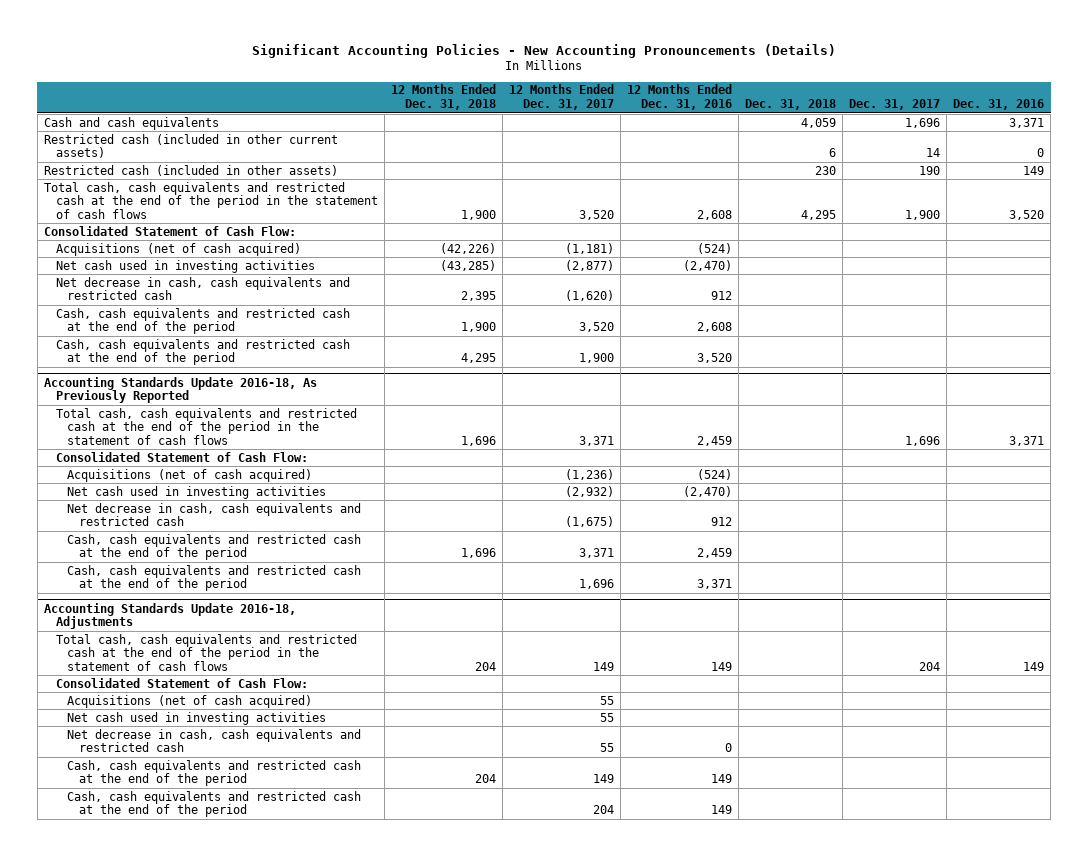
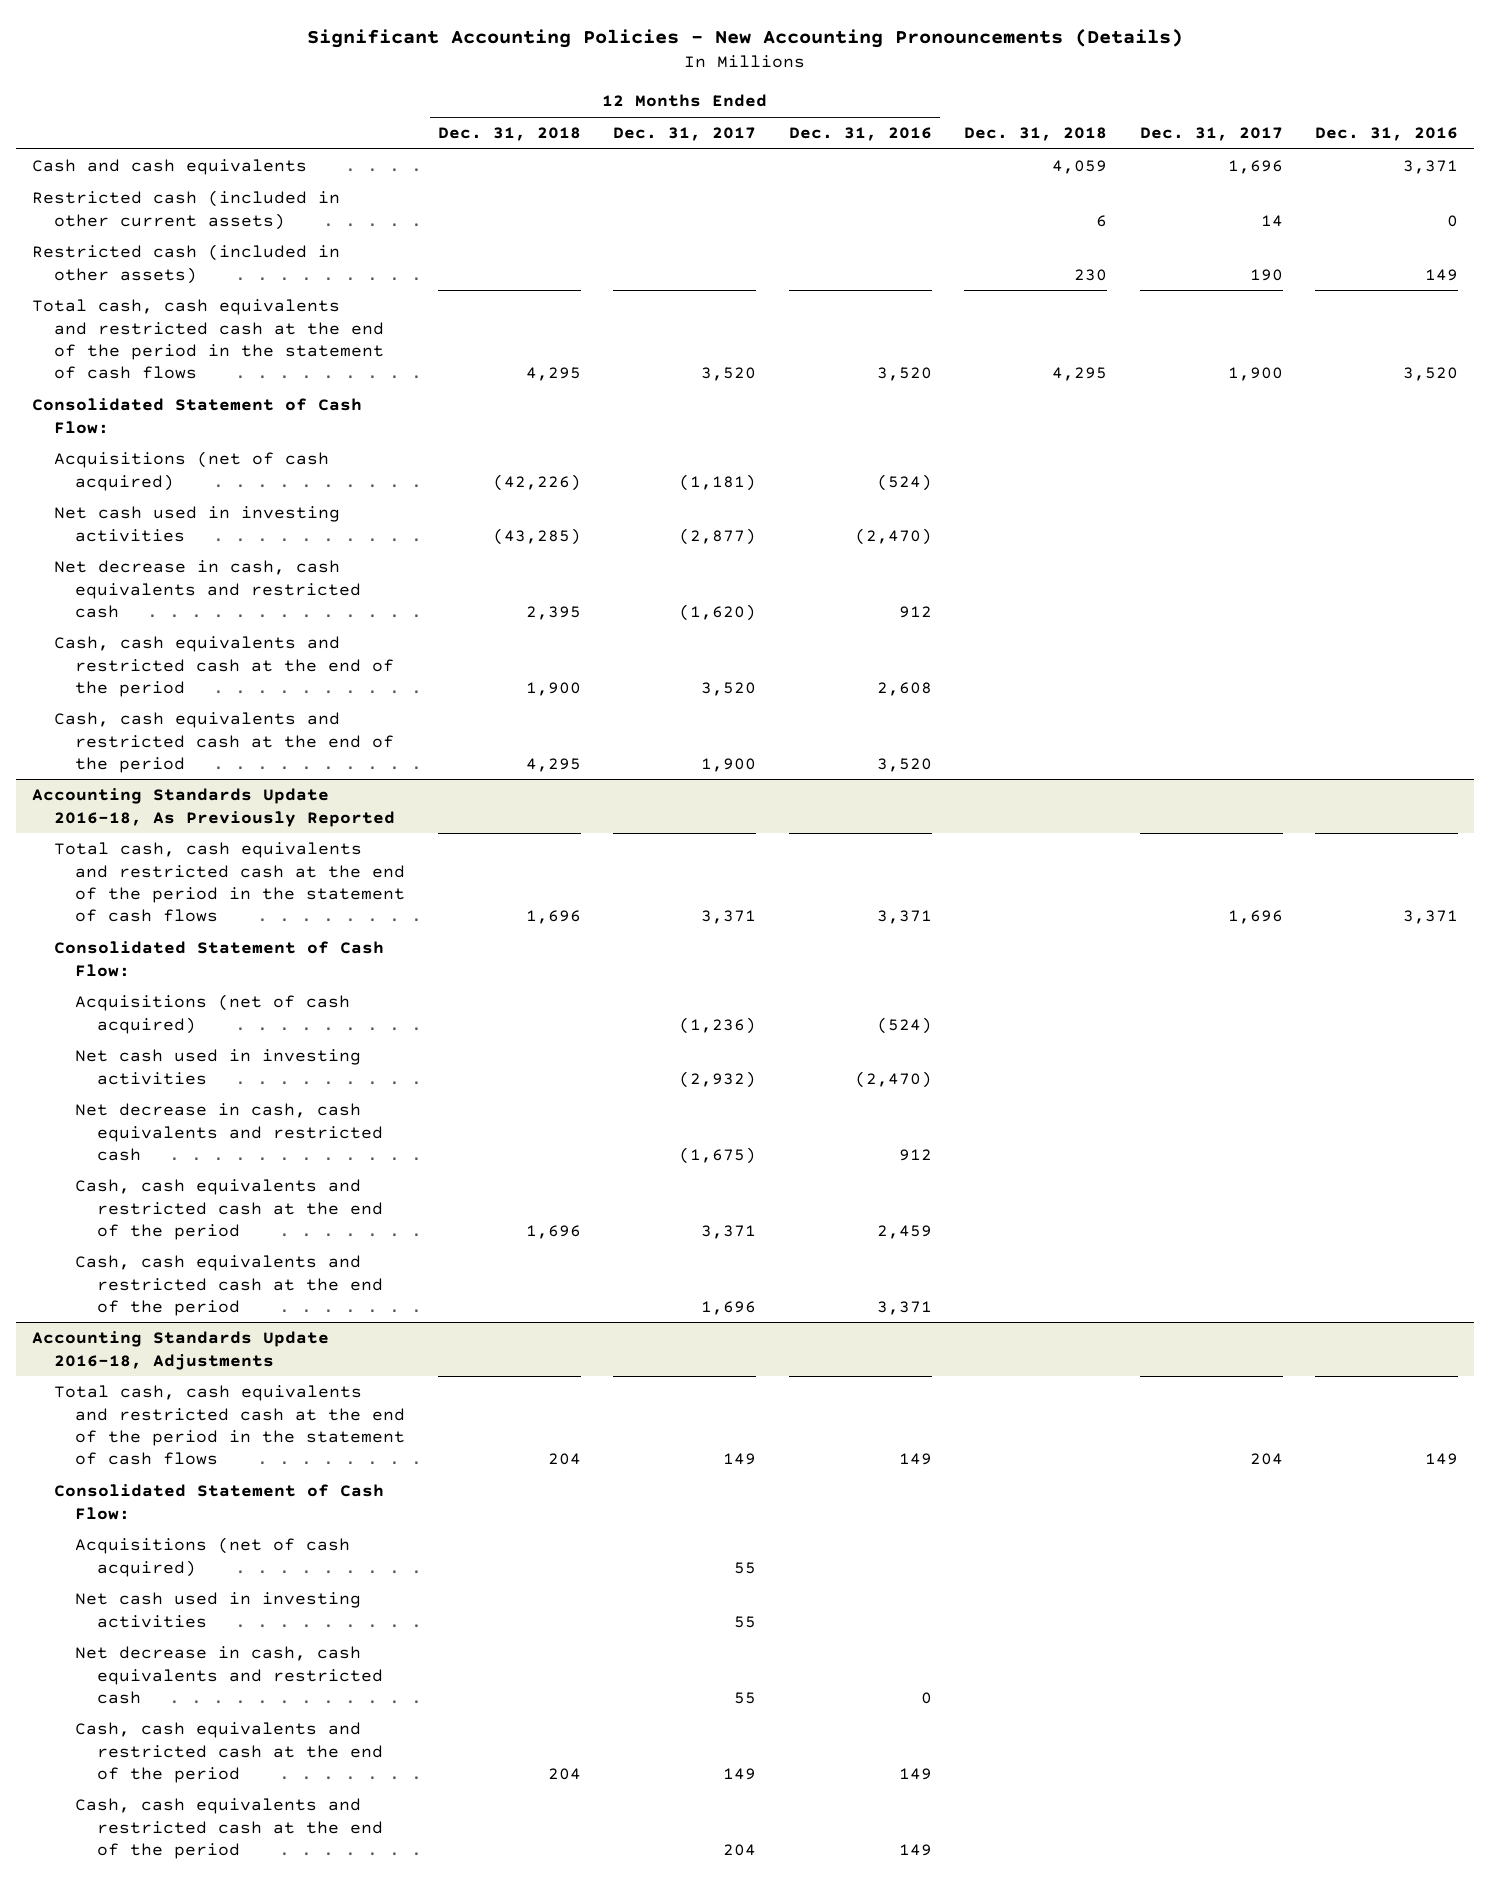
- Total cash, cash equivalents and restricted cash at the end of the period in the statement of cash flows | 1,900 | 3,520 | 2,608 | 4,295 | 1,900 | 3,520
+ Total cash, cash equivalents and restricted cash at the end of the period in the statement of cash flows | 4,295 | 3,520 | 3,520 | 4,295 | 1,900 | 3,520
@ Accounting Standards Update 2016-18, As Previously Reported
- Total cash, cash equivalents and restricted cash at the end of the period in the statement of cash flows | 1,696 | 3,371 | 2,459 | | 1,696 | 3,371
+ Total cash, cash equivalents and restricted cash at the end of the period in the statement of cash flows | 1,696 | 3,371 | 3,371 | | 1,696 | 3,371

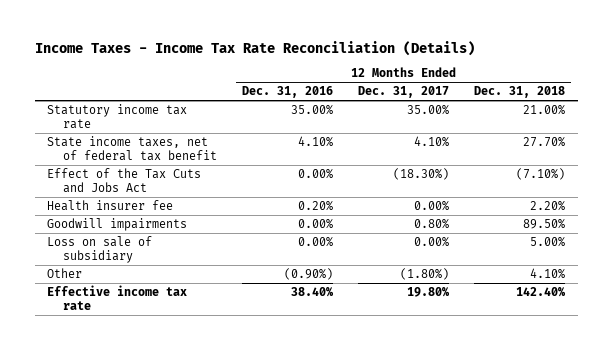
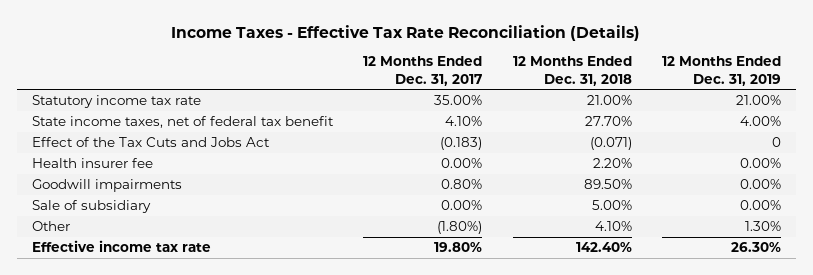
- Income Taxes - Income Tax Rate Reconciliation (Details)
+ Income Taxes - Effective Tax Rate Reconciliation (Details)
- | 12 Months Ended Dec. 31, 2016 | 12 Months Ended Dec. 31, 2017 | 12 Months Ended Dec. 31, 2018
+ | 12 Months Ended Dec. 31, 2017 | 12 Months Ended Dec. 31, 2018 | 12 Months Ended Dec. 31, 2019
- Effect of the Tax Cuts and Jobs Act | 0.00% | (18.30%) | (7.10%)
+ Effect of the Tax Cuts and Jobs Act | (0.183) | (0.071) | 0
- Loss on sale of subsidiary | 0.00% | 0.00% | 5.00%
+ Sale of subsidiary | 0.00% | 5.00% | 0.00%

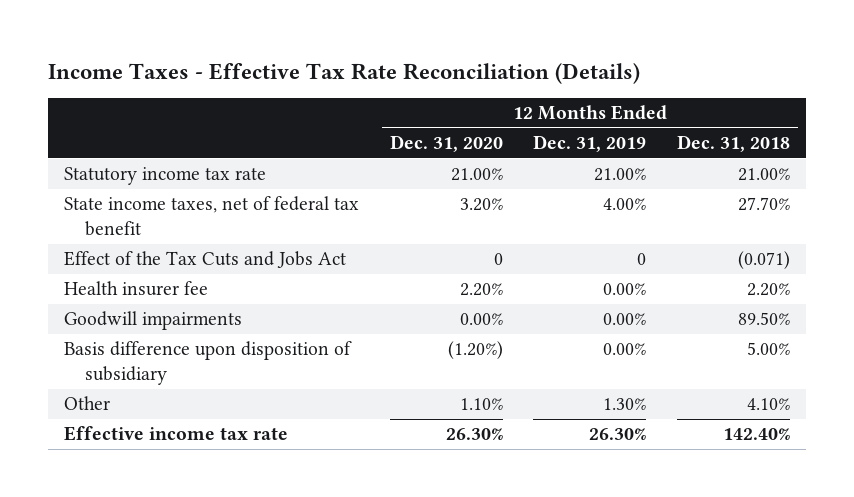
- | 12 Months Ended Dec. 31, 2017 | 12 Months Ended Dec. 31, 2018 | 12 Months Ended Dec. 31, 2019
+ | 12 Months Ended Dec. 31, 2020 | 12 Months Ended Dec. 31, 2019 | 12 Months Ended Dec. 31, 2018
- Sale of subsidiary | 0.00% | 5.00% | 0.00%
+ Basis difference upon disposition of subsidiary | (1.20%) | 0.00% | 5.00%

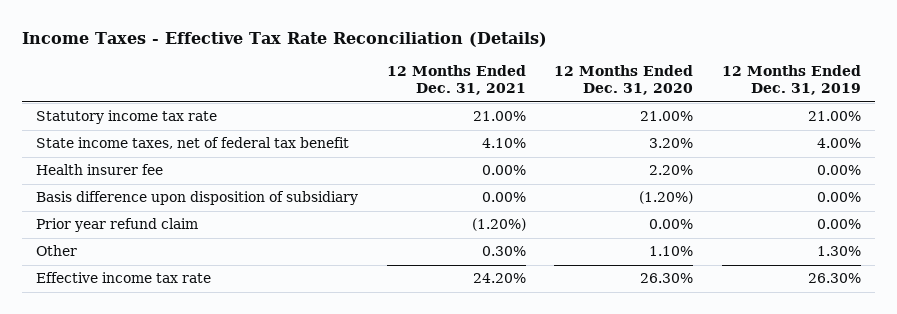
- | 12 Months Ended Dec. 31, 2020 | 12 Months Ended Dec. 31, 2019 | 12 Months Ended Dec. 31, 2018
+ | 12 Months Ended Dec. 31, 2021 | 12 Months Ended Dec. 31, 2020 | 12 Months Ended Dec. 31, 2019
- Effect of the Tax Cuts and Jobs Act | 0 | 0 | (0.071)
- Goodwill impairments | 0.00% | 0.00% | 89.50%
+ Prior year refund claim | (1.20%) | 0.00% | 0.00%

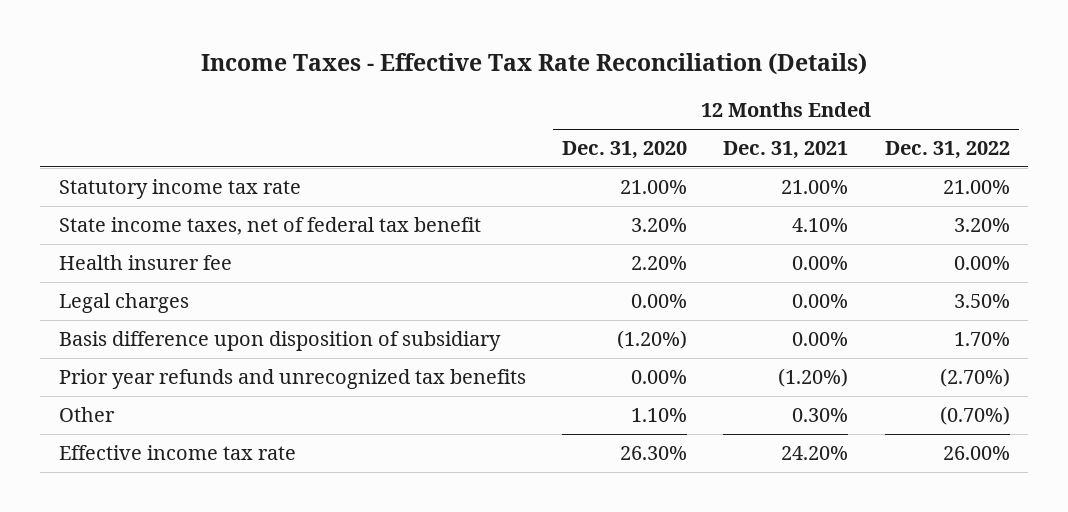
- | 12 Months Ended Dec. 31, 2021 | 12 Months Ended Dec. 31, 2020 | 12 Months Ended Dec. 31, 2019
+ | 12 Months Ended Dec. 31, 2020 | 12 Months Ended Dec. 31, 2021 | 12 Months Ended Dec. 31, 2022
+ Legal charges | 0.00% | 0.00% | 3.50%
- Prior year refund claim | (1.20%) | 0.00% | 0.00%
+ Prior year refunds and unrecognized tax benefits | 0.00% | (1.20%) | (2.70%)

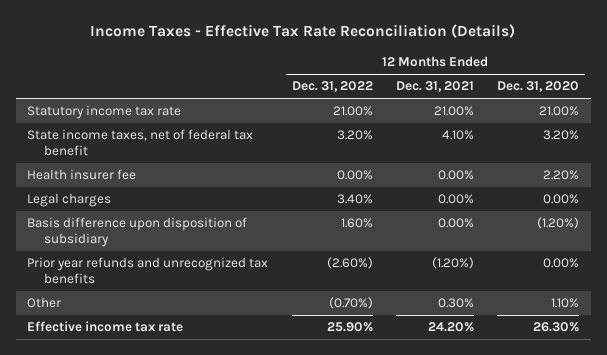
- | 12 Months Ended Dec. 31, 2020 | 12 Months Ended Dec. 31, 2021 | 12 Months Ended Dec. 31, 2022
+ | 12 Months Ended Dec. 31, 2022 | 12 Months Ended Dec. 31, 2021 | 12 Months Ended Dec. 31, 2020
- Legal charges | 0.00% | 0.00% | 3.50%
- Basis difference upon disposition of subsidiary | (1.20%) | 0.00% | 1.70%
- Prior year refunds and unrecognized tax benefits | 0.00% | (1.20%) | (2.70%)
+ Legal charges | 3.40% | 0.00% | 0.00%
+ Basis difference upon disposition of subsidiary | 1.60% | 0.00% | (1.20%)
+ Prior year refunds and unrecognized tax benefits | (2.60%) | (1.20%) | 0.00%
- Effective income tax rate | 26.30% | 24.20% | 26.00%
+ Effective income tax rate | 25.90% | 24.20% | 26.30%

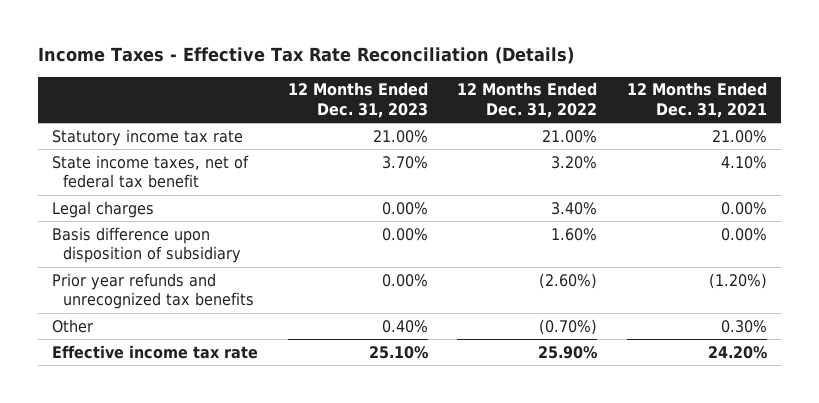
- | 12 Months Ended Dec. 31, 2022 | 12 Months Ended Dec. 31, 2021 | 12 Months Ended Dec. 31, 2020
+ | 12 Months Ended Dec. 31, 2023 | 12 Months Ended Dec. 31, 2022 | 12 Months Ended Dec. 31, 2021
- Health insurer fee | 0.00% | 0.00% | 2.20%

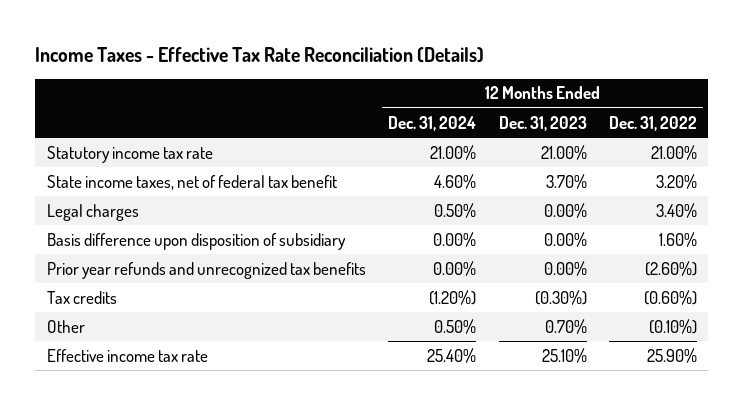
- | 12 Months Ended Dec. 31, 2023 | 12 Months Ended Dec. 31, 2022 | 12 Months Ended Dec. 31, 2021
+ | 12 Months Ended Dec. 31, 2024 | 12 Months Ended Dec. 31, 2023 | 12 Months Ended Dec. 31, 2022
- Other | 0.40% | (0.70%) | 0.30%
+ Tax credits | (1.20%) | (0.30%) | (0.60%)
+ Other | 0.50% | 0.70% | (0.10%)

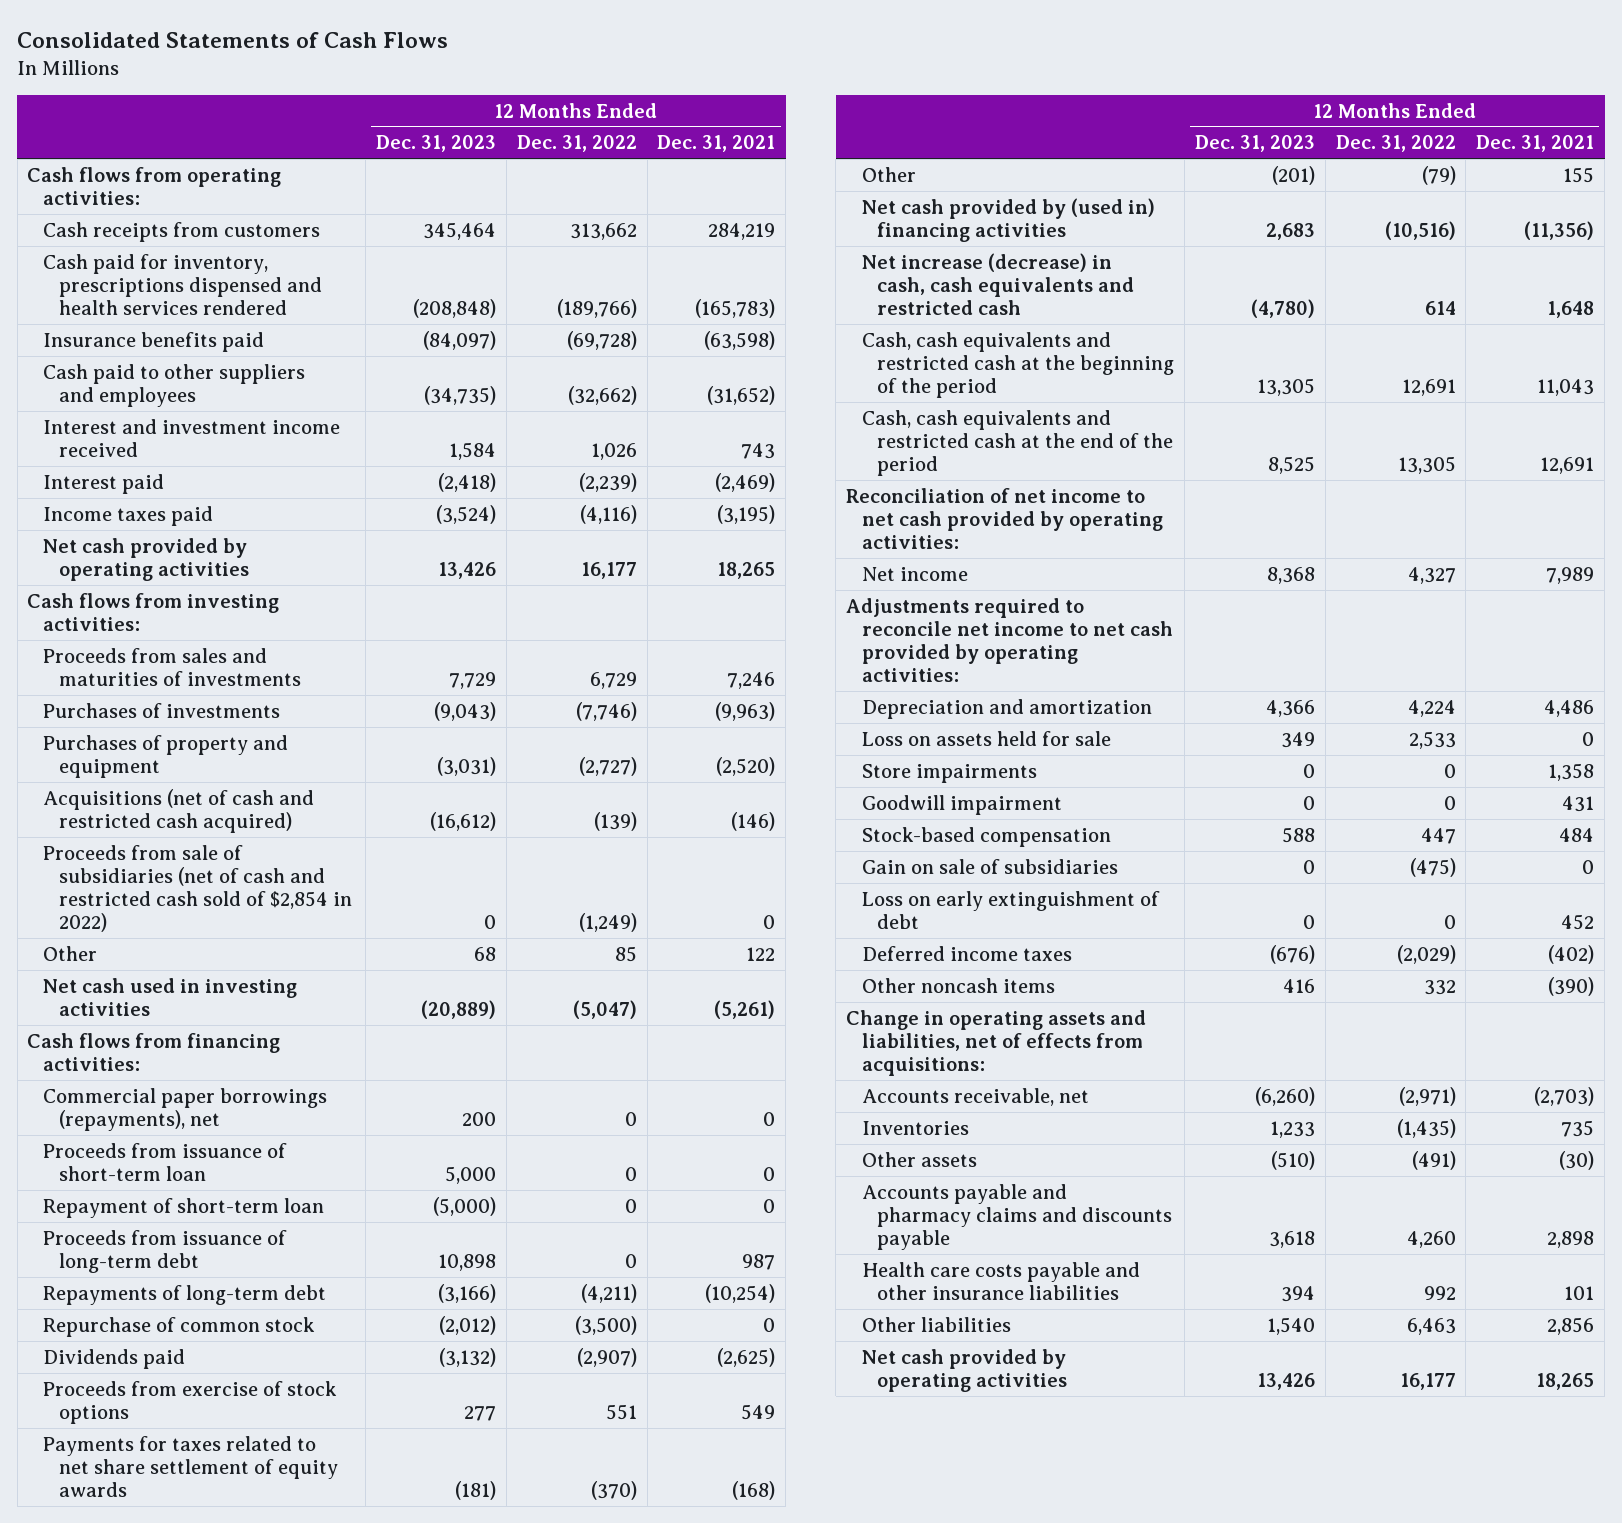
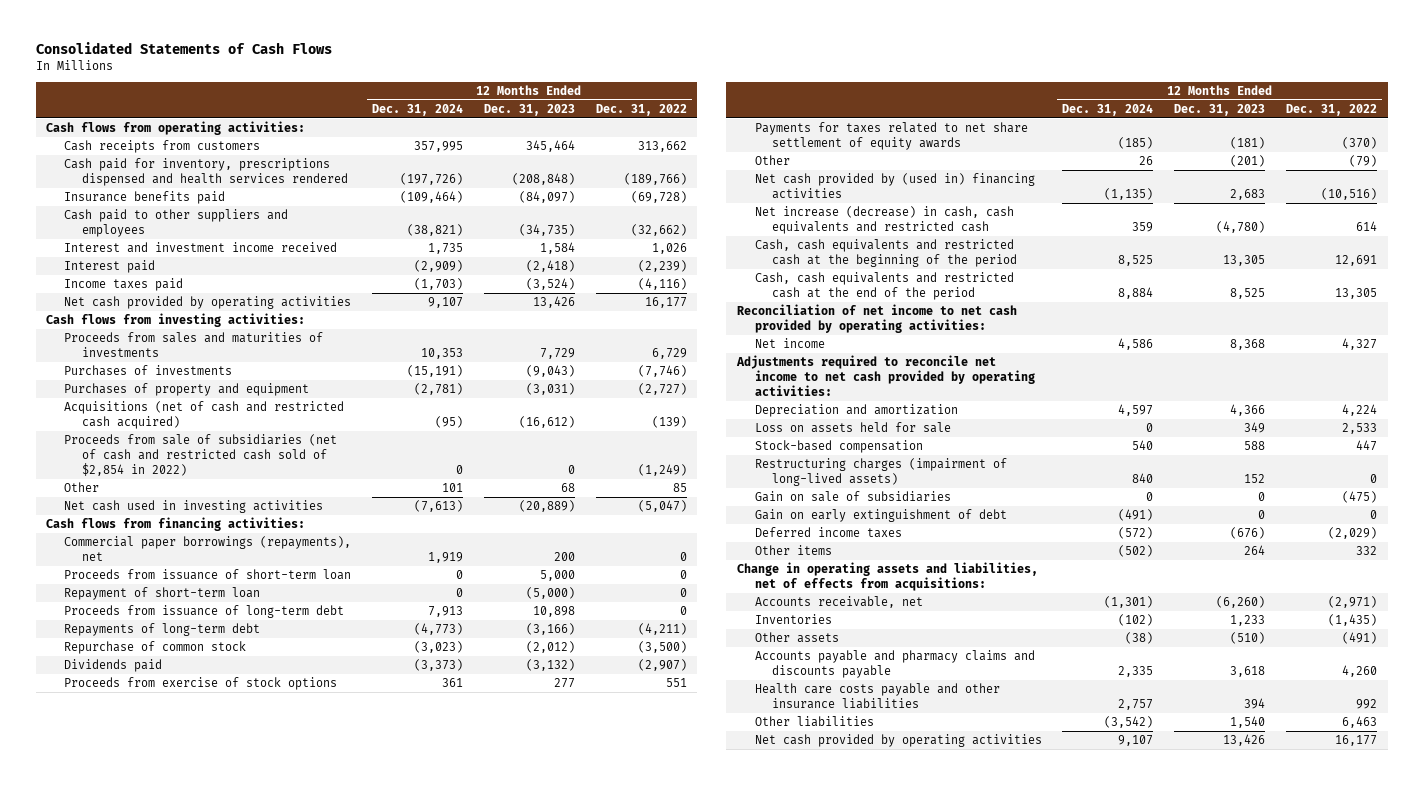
- | 12 Months Ended Dec. 31, 2023 | 12 Months Ended Dec. 31, 2022 | 12 Months Ended Dec. 31, 2021
+ | 12 Months Ended Dec. 31, 2024 | 12 Months Ended Dec. 31, 2023 | 12 Months Ended Dec. 31, 2022
- Store impairments | 0 | 0 | 1,358
- Goodwill impairment | 0 | 0 | 431
+ Restructuring charges (impairment of long-lived assets) | 840 | 152 | 0
- Loss on early extinguishment of debt | 0 | 0 | 452
+ Gain on early extinguishment of debt | (491) | 0 | 0
- Other noncash items | 416 | 332 | (390)
+ Other items | (502) | 264 | 332

